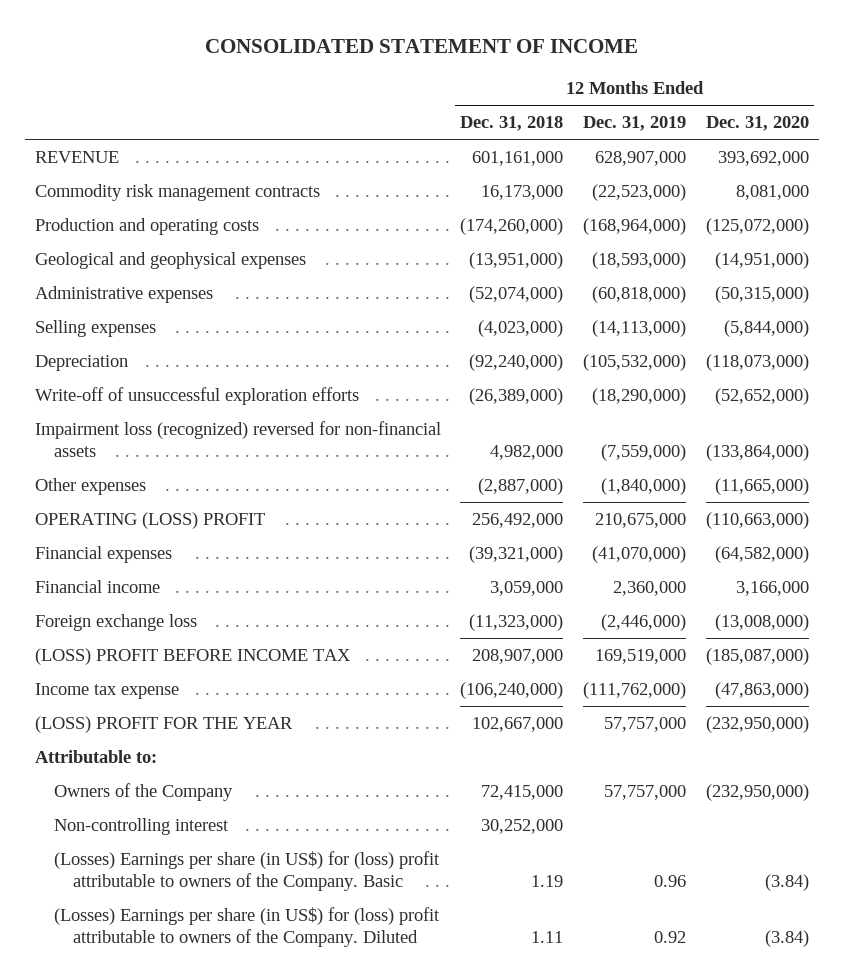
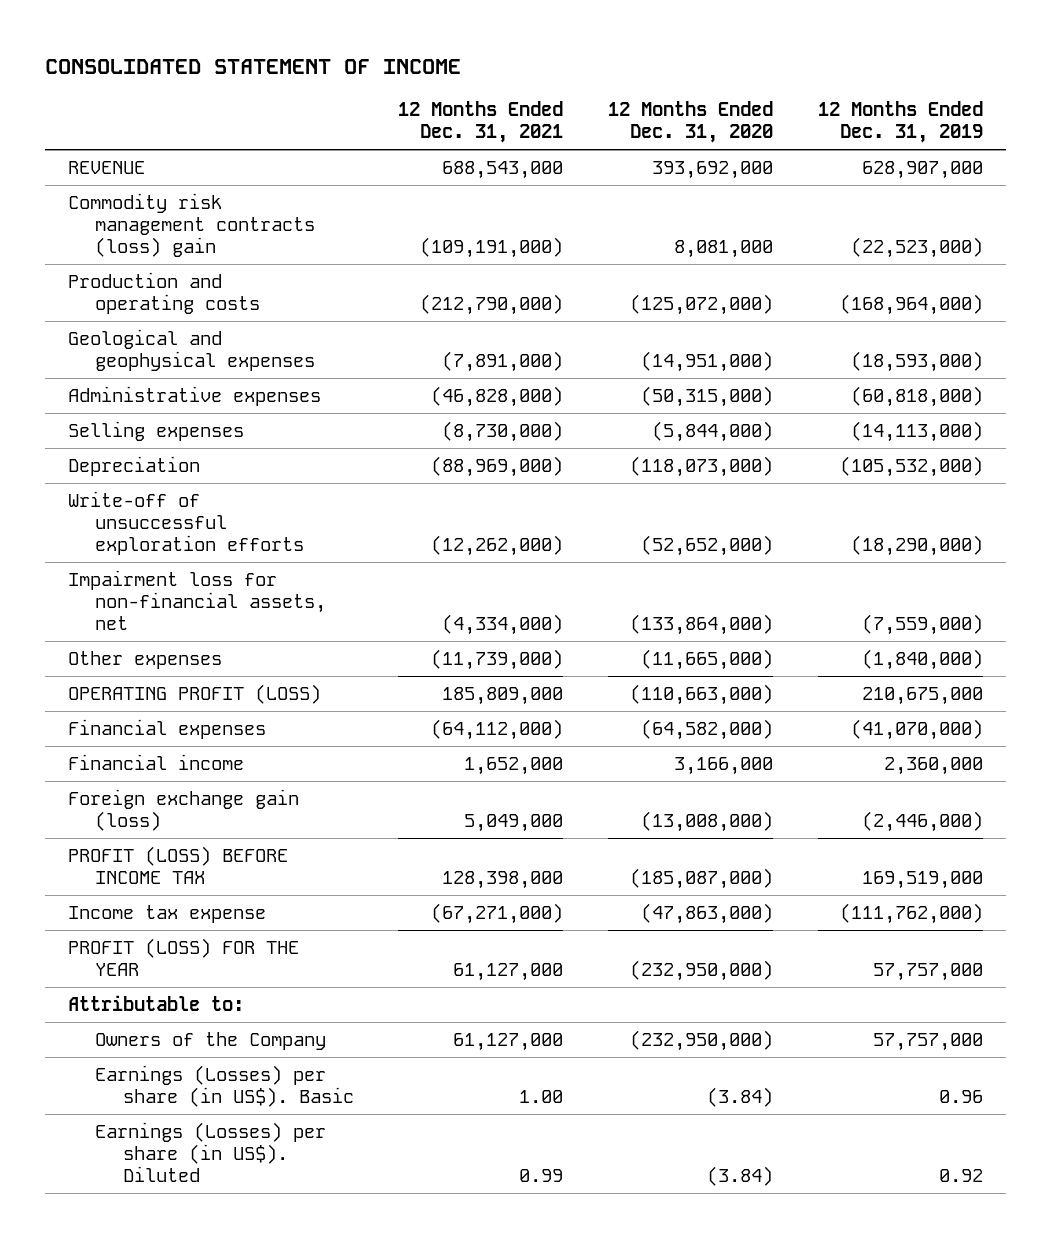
- | 12 Months Ended Dec. 31, 2018 | 12 Months Ended Dec. 31, 2019 | 12 Months Ended Dec. 31, 2020
+ | 12 Months Ended Dec. 31, 2021 | 12 Months Ended Dec. 31, 2020 | 12 Months Ended Dec. 31, 2019
- Commodity risk management contracts | 16,173,000 | (22,523,000) | 8,081,000
+ Commodity risk management contracts (loss) gain | (109,191,000) | 8,081,000 | (22,523,000)
- Impairment loss (recognized) reversed for non-financial assets | 4,982,000 | (7,559,000) | (133,864,000)
+ Impairment loss for non-financial assets, net | (4,334,000) | (133,864,000) | (7,559,000)
- OPERATING (LOSS) PROFIT | 256,492,000 | 210,675,000 | (110,663,000)
+ OPERATING PROFIT (LOSS) | 185,809,000 | (110,663,000) | 210,675,000
- Foreign exchange loss | (11,323,000) | (2,446,000) | (13,008,000)
- (LOSS) PROFIT BEFORE INCOME TAX | 208,907,000 | 169,519,000 | (185,087,000)
+ Foreign exchange gain (loss) | 5,049,000 | (13,008,000) | (2,446,000)
+ PROFIT (LOSS) BEFORE INCOME TAX | 128,398,000 | (185,087,000) | 169,519,000
- (LOSS) PROFIT FOR THE YEAR | 102,667,000 | 57,757,000 | (232,950,000)
+ PROFIT (LOSS) FOR THE YEAR | 61,127,000 | (232,950,000) | 57,757,000
- Non-controlling interest | 30,252,000 | |
- (Losses) Earnings per share (in US$) for (loss) profit attributable to owners of the Company. Basic | 1.19 | 0.96 | (3.84)
- (Losses) Earnings per share (in US$) for (loss) profit attributable to owners of the Company. Diluted | 1.11 | 0.92 | (3.84)
+ Earnings (Losses) per share (in US$). Basic | 1.00 | (3.84) | 0.96
+ Earnings (Losses) per share (in US$). Diluted | 0.99 | (3.84) | 0.92

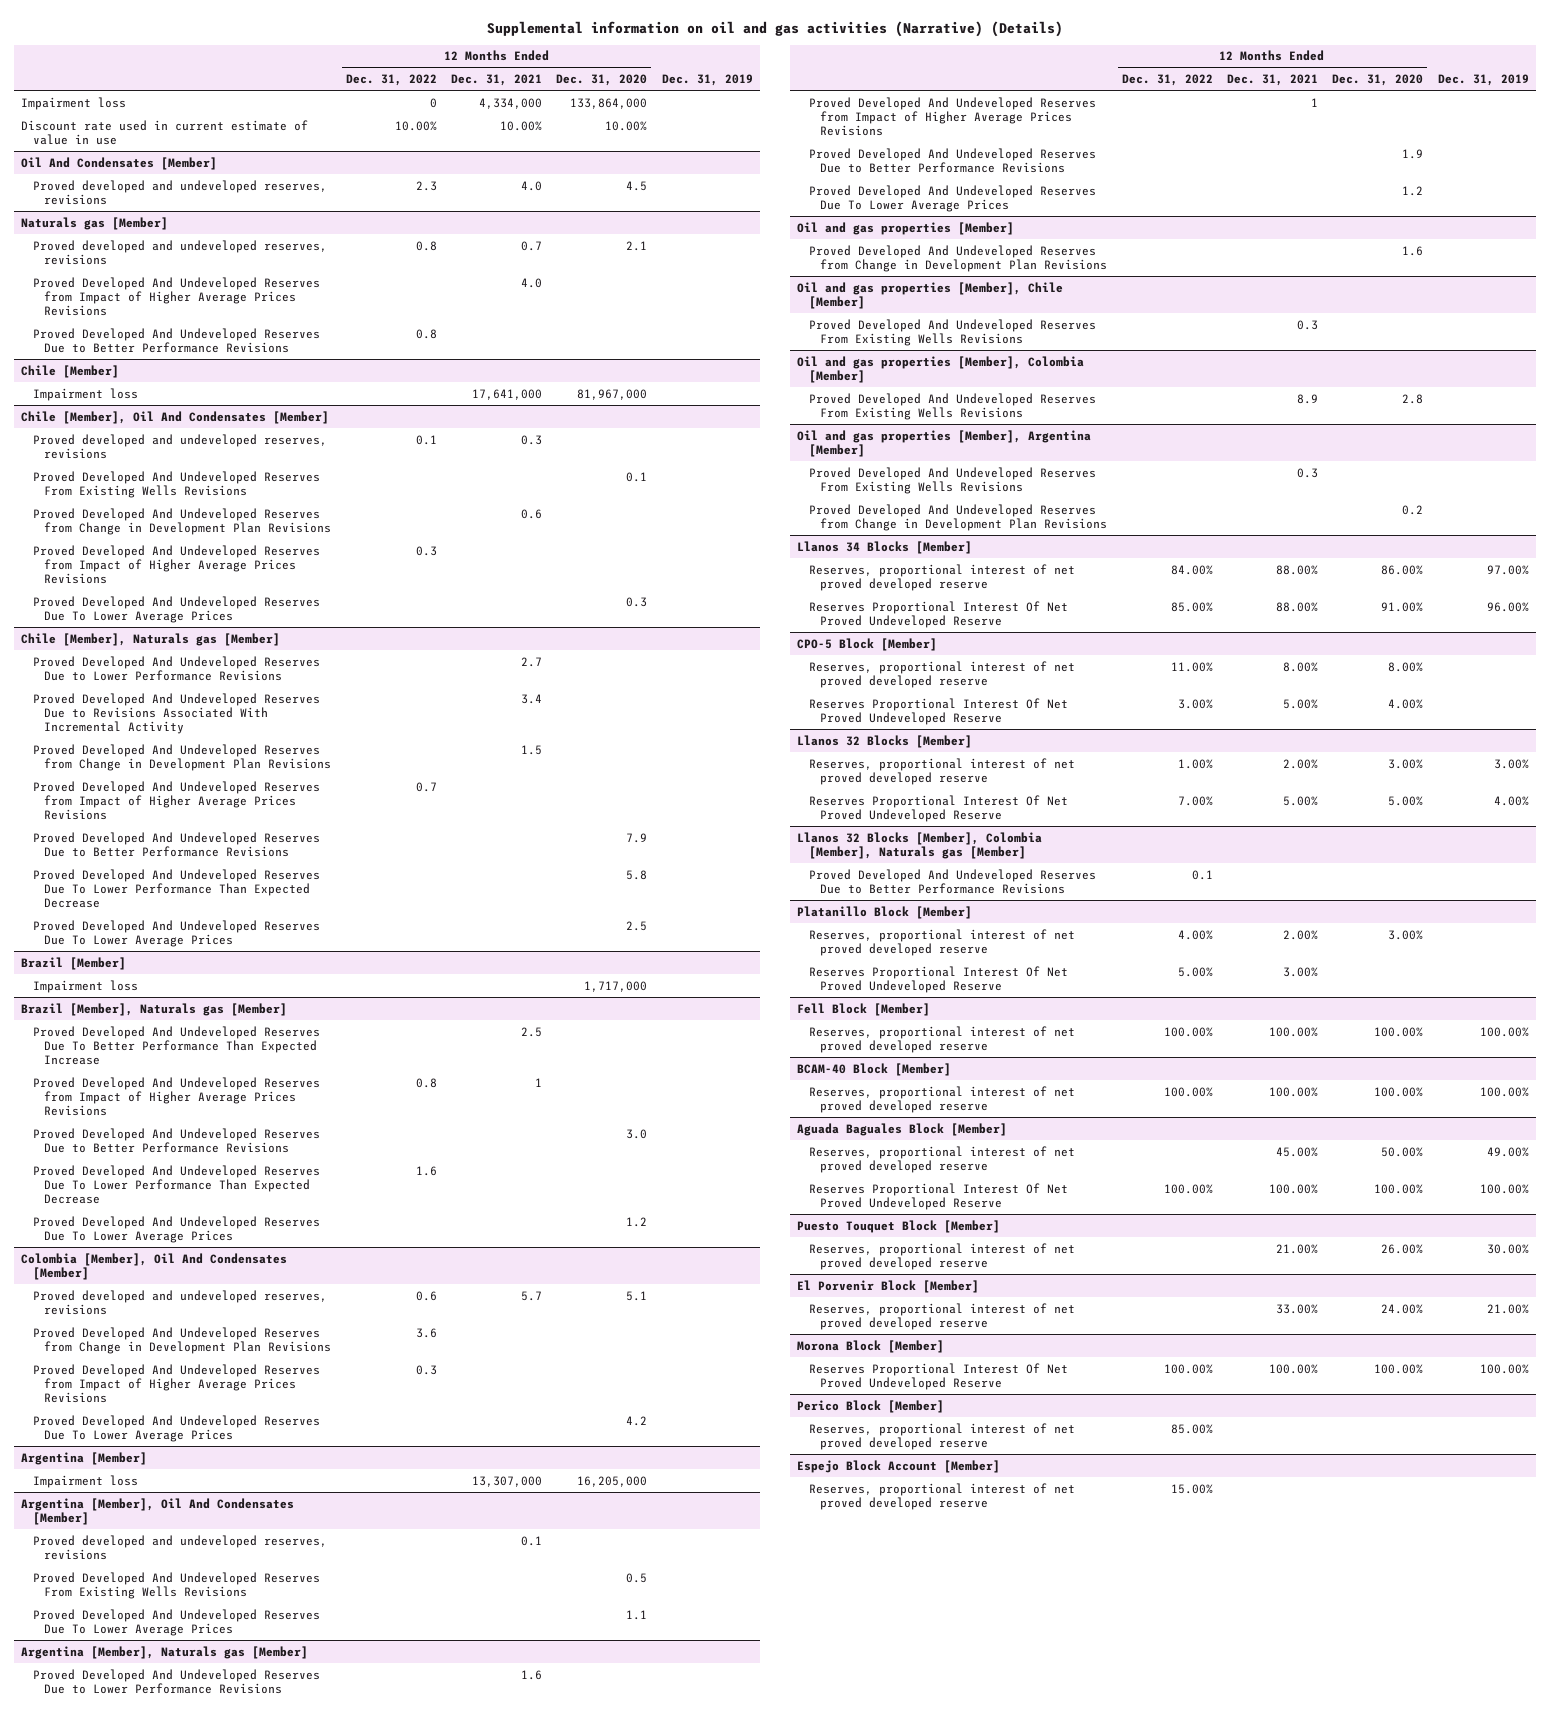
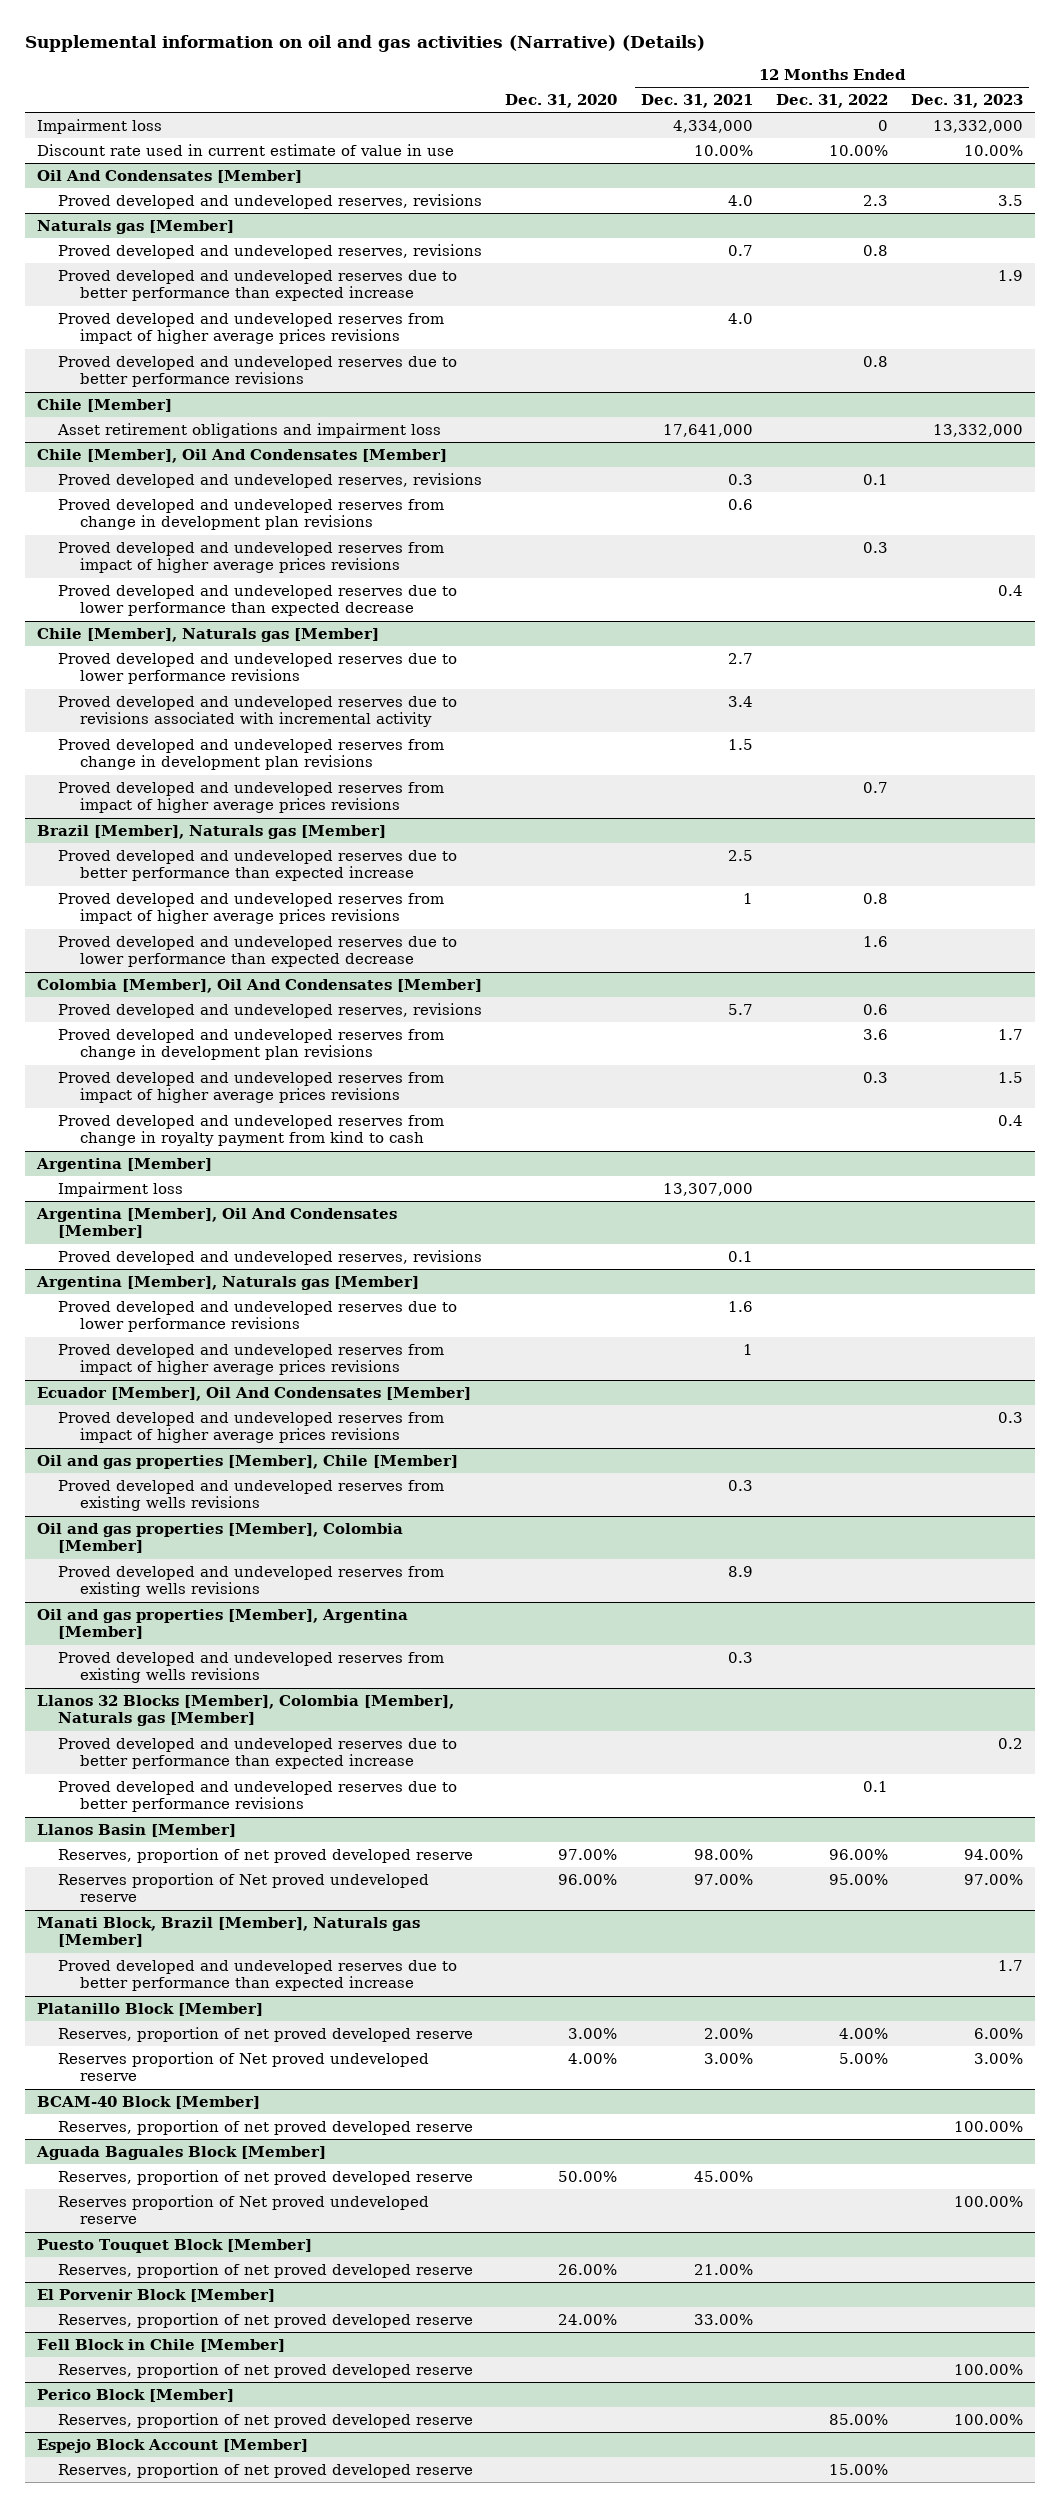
- | 12 Months Ended Dec. 31, 2022 | 12 Months Ended Dec. 31, 2021 | 12 Months Ended Dec. 31, 2020 | Dec. 31, 2019
+ | Dec. 31, 2020 | 12 Months Ended Dec. 31, 2021 | 12 Months Ended Dec. 31, 2022 | 12 Months Ended Dec. 31, 2023
@ Naturals gas [Member]
- Proved Developed And Undeveloped Reserves from Impact of Higher Average Prices Revisions | | 4.0 | |
- Proved Developed And Undeveloped Reserves Due to Better Performance Revisions | 0.8 | | |
+ Proved developed and undeveloped reserves due to better performance than expected increase | | | | 1.9
+ Proved developed and undeveloped reserves from impact of higher average prices revisions | | 4.0 | |
+ Proved developed and undeveloped reserves due to better performance revisions | | | 0.8 |
@ Chile [Member]
- Impairment loss | | 17,641,000 | 81,967,000 |
+ Asset retirement obligations and impairment loss | | 17,641,000 | | 13,332,000
@ Chile [Member], Oil And Condensates [Member]
- Proved Developed And Undeveloped Reserves From Existing Wells Revisions | | | 0.1 |
- Proved Developed And Undeveloped Reserves from Change in Development Plan Revisions | | 0.6 | |
- Proved Developed And Undeveloped Reserves from Impact of Higher Average Prices Revisions | 0.3 | | |
- Proved Developed And Undeveloped Reserves Due To Lower Average Prices | | | 0.3 |
+ Proved developed and undeveloped reserves from change in development plan revisions | | 0.6 | |
+ Proved developed and undeveloped reserves from impact of higher average prices revisions | | | 0.3 |
+ Proved developed and undeveloped reserves due to lower performance than expected decrease | | | | 0.4
@ Chile [Member], Naturals gas [Member]
- Proved Developed And Undeveloped Reserves Due to Lower Performance Revisions | | 2.7 | |
- Proved Developed And Undeveloped Reserves Due to Revisions Associated With Incremental Activity | | 3.4 | |
- Proved Developed And Undeveloped Reserves from Change in Development Plan Revisions | | 1.5 | |
- Proved Developed And Undeveloped Reserves from Impact of Higher Average Prices Revisions | 0.7 | | |
- Proved Developed And Undeveloped Reserves Due to Better Performance Revisions | | | 7.9 |
- Proved Developed And Undeveloped Reserves Due To Lower Performance Than Expected Decrease | | | 5.8 |
- Proved Developed And Undeveloped Reserves Due To Lower Average Prices | | | 2.5 |
- Brazil [Member]
- Impairment loss | | | 1,717,000 |
@ Chile [Member], Naturals gas [Member]
+ Proved developed and undeveloped reserves due to lower performance revisions | | 2.7 | |
+ Proved developed and undeveloped reserves due to revisions associated with incremental activity | | 3.4 | |
+ Proved developed and undeveloped reserves from change in development plan revisions | | 1.5 | |
+ Proved developed and undeveloped reserves from impact of higher average prices revisions | | | 0.7 |
@ Brazil [Member], Naturals gas [Member]
- Proved Developed And Undeveloped Reserves Due To Better Performance Than Expected Increase | | 2.5 | |
- Proved Developed And Undeveloped Reserves from Impact of Higher Average Prices Revisions | 0.8 | 1 | |
- Proved Developed And Undeveloped Reserves Due to Better Performance Revisions | | | 3.0 |
- Proved Developed And Undeveloped Reserves Due To Lower Performance Than Expected Decrease | 1.6 | | |
- Proved Developed And Undeveloped Reserves Due To Lower Average Prices | | | 1.2 |
+ Proved developed and undeveloped reserves due to better performance than expected increase | | 2.5 | |
+ Proved developed and undeveloped reserves from impact of higher average prices revisions | | 1 | 0.8 |
+ Proved developed and undeveloped reserves due to lower performance than expected decrease | | | 1.6 |
@ Colombia [Member], Oil And Condensates [Member]
- Proved Developed And Undeveloped Reserves from Change in Development Plan Revisions | 3.6 | | |
- Proved Developed And Undeveloped Reserves from Impact of Higher Average Prices Revisions | 0.3 | | |
- Proved Developed And Undeveloped Reserves Due To Lower Average Prices | | | 4.2 |
+ Proved developed and undeveloped reserves from change in development plan revisions | | | 3.6 | 1.7
+ Proved developed and undeveloped reserves from impact of higher average prices revisions | | | 0.3 | 1.5
+ Proved developed and undeveloped reserves from change in royalty payment from kind to cash | | | | 0.4
@ Argentina [Member], Oil And Condensates [Member]
- Proved Developed And Undeveloped Reserves From Existing Wells Revisions | | | 0.5 |
- Proved Developed And Undeveloped Reserves Due To Lower Average Prices | | | 1.1 |
@ Argentina [Member], Naturals gas [Member]
- Proved Developed And Undeveloped Reserves Due to Lower Performance Revisions | | 1.6 | |
- Proved Developed And Undeveloped Reserves from Impact of Higher Average Prices Revisions | | 1 | |
- Proved Developed And Undeveloped Reserves Due to Better Performance Revisions | | | 1.9 |
- Proved Developed And Undeveloped Reserves Due To Lower Average Prices | | | 1.2 |
- Oil and gas properties [Member]
- Proved Developed And Undeveloped Reserves from Change in Development Plan Revisions | | | 1.6 |
@ Argentina [Member], Naturals gas [Member]
+ Proved developed and undeveloped reserves due to lower performance revisions | | 1.6 | |
+ Proved developed and undeveloped reserves from impact of higher average prices revisions | | 1 | |
+ Ecuador [Member], Oil And Condensates [Member]
+ Proved developed and undeveloped reserves from impact of higher average prices revisions | | | | 0.3
@ Oil and gas properties [Member], Chile [Member]
- Proved Developed And Undeveloped Reserves From Existing Wells Revisions | | 0.3 | |
+ Proved developed and undeveloped reserves from existing wells revisions | | 0.3 | |
@ Oil and gas properties [Member], Colombia [Member]
- Proved Developed And Undeveloped Reserves From Existing Wells Revisions | | 8.9 | 2.8 |
+ Proved developed and undeveloped reserves from existing wells revisions | | 8.9 | |
@ Oil and gas properties [Member], Argentina [Member]
- Proved Developed And Undeveloped Reserves From Existing Wells Revisions | | 0.3 | |
- Proved Developed And Undeveloped Reserves from Change in Development Plan Revisions | | | 0.2 |
- Llanos 34 Blocks [Member]
- Reserves, proportional interest of net proved developed reserve | 84.00% | 88.00% | 86.00% | 97.00%
- Reserves Proportional Interest Of Net Proved Undeveloped Reserve | 85.00% | 88.00% | 91.00% | 96.00%
- CPO-5 Block [Member]
- Reserves, proportional interest of net proved developed reserve | 11.00% | 8.00% | 8.00% |
- Reserves Proportional Interest Of Net Proved Undeveloped Reserve | 3.00% | 5.00% | 4.00% |
- Llanos 32 Blocks [Member]
- Reserves, proportional interest of net proved developed reserve | 1.00% | 2.00% | 3.00% | 3.00%
- Reserves Proportional Interest Of Net Proved Undeveloped Reserve | 7.00% | 5.00% | 5.00% | 4.00%
@ Oil and gas properties [Member], Argentina [Member]
+ Proved developed and undeveloped reserves from existing wells revisions | | 0.3 | |
@ Llanos 32 Blocks [Member], Colombia [Member], Naturals gas [Member]
- Proved Developed And Undeveloped Reserves Due to Better Performance Revisions | 0.1 | | |
+ Proved developed and undeveloped reserves due to better performance than expected increase | | | | 0.2
+ Proved developed and undeveloped reserves due to better performance revisions | | | 0.1 |
+ Llanos Basin [Member]
+ Reserves, proportion of net proved developed reserve | 97.00% | 98.00% | 96.00% | 94.00%
+ Reserves proportion of Net proved undeveloped reserve | 96.00% | 97.00% | 95.00% | 97.00%
+ Manati Block, Brazil [Member], Naturals gas [Member]
+ Proved developed and undeveloped reserves due to better performance than expected increase | | | | 1.7
@ Platanillo Block [Member]
- Reserves, proportional interest of net proved developed reserve | 4.00% | 2.00% | 3.00% |
- Reserves Proportional Interest Of Net Proved Undeveloped Reserve | 5.00% | 3.00% | |
- Fell Block [Member]
- Reserves, proportional interest of net proved developed reserve | 100.00% | 100.00% | 100.00% | 100.00%
@ Platanillo Block [Member]
+ Reserves, proportion of net proved developed reserve | 3.00% | 2.00% | 4.00% | 6.00%
+ Reserves proportion of Net proved undeveloped reserve | 4.00% | 3.00% | 5.00% | 3.00%
@ BCAM-40 Block [Member]
- Reserves, proportional interest of net proved developed reserve | 100.00% | 100.00% | 100.00% | 100.00%
+ Reserves, proportion of net proved developed reserve | | | | 100.00%
@ Aguada Baguales Block [Member]
- Reserves, proportional interest of net proved developed reserve | | 45.00% | 50.00% | 49.00%
- Reserves Proportional Interest Of Net Proved Undeveloped Reserve | 100.00% | 100.00% | 100.00% | 100.00%
+ Reserves, proportion of net proved developed reserve | 50.00% | 45.00% | |
+ Reserves proportion of Net proved undeveloped reserve | | | | 100.00%
@ Puesto Touquet Block [Member]
- Reserves, proportional interest of net proved developed reserve | | 21.00% | 26.00% | 30.00%
+ Reserves, proportion of net proved developed reserve | 26.00% | 21.00% | |
@ El Porvenir Block [Member]
- Reserves, proportional interest of net proved developed reserve | | 33.00% | 24.00% | 21.00%
- Morona Block [Member]
- Reserves Proportional Interest Of Net Proved Undeveloped Reserve | 100.00% | 100.00% | 100.00% | 100.00%
@ El Porvenir Block [Member]
+ Reserves, proportion of net proved developed reserve | 24.00% | 33.00% | |
+ Fell Block in Chile [Member]
+ Reserves, proportion of net proved developed reserve | | | | 100.00%
@ Perico Block [Member]
- Reserves, proportional interest of net proved developed reserve | 85.00% | | |
+ Reserves, proportion of net proved developed reserve | | | 85.00% | 100.00%
@ Espejo Block Account [Member]
- Reserves, proportional interest of net proved developed reserve | 15.00% | | |
+ Reserves, proportion of net proved developed reserve | | | 15.00% |

